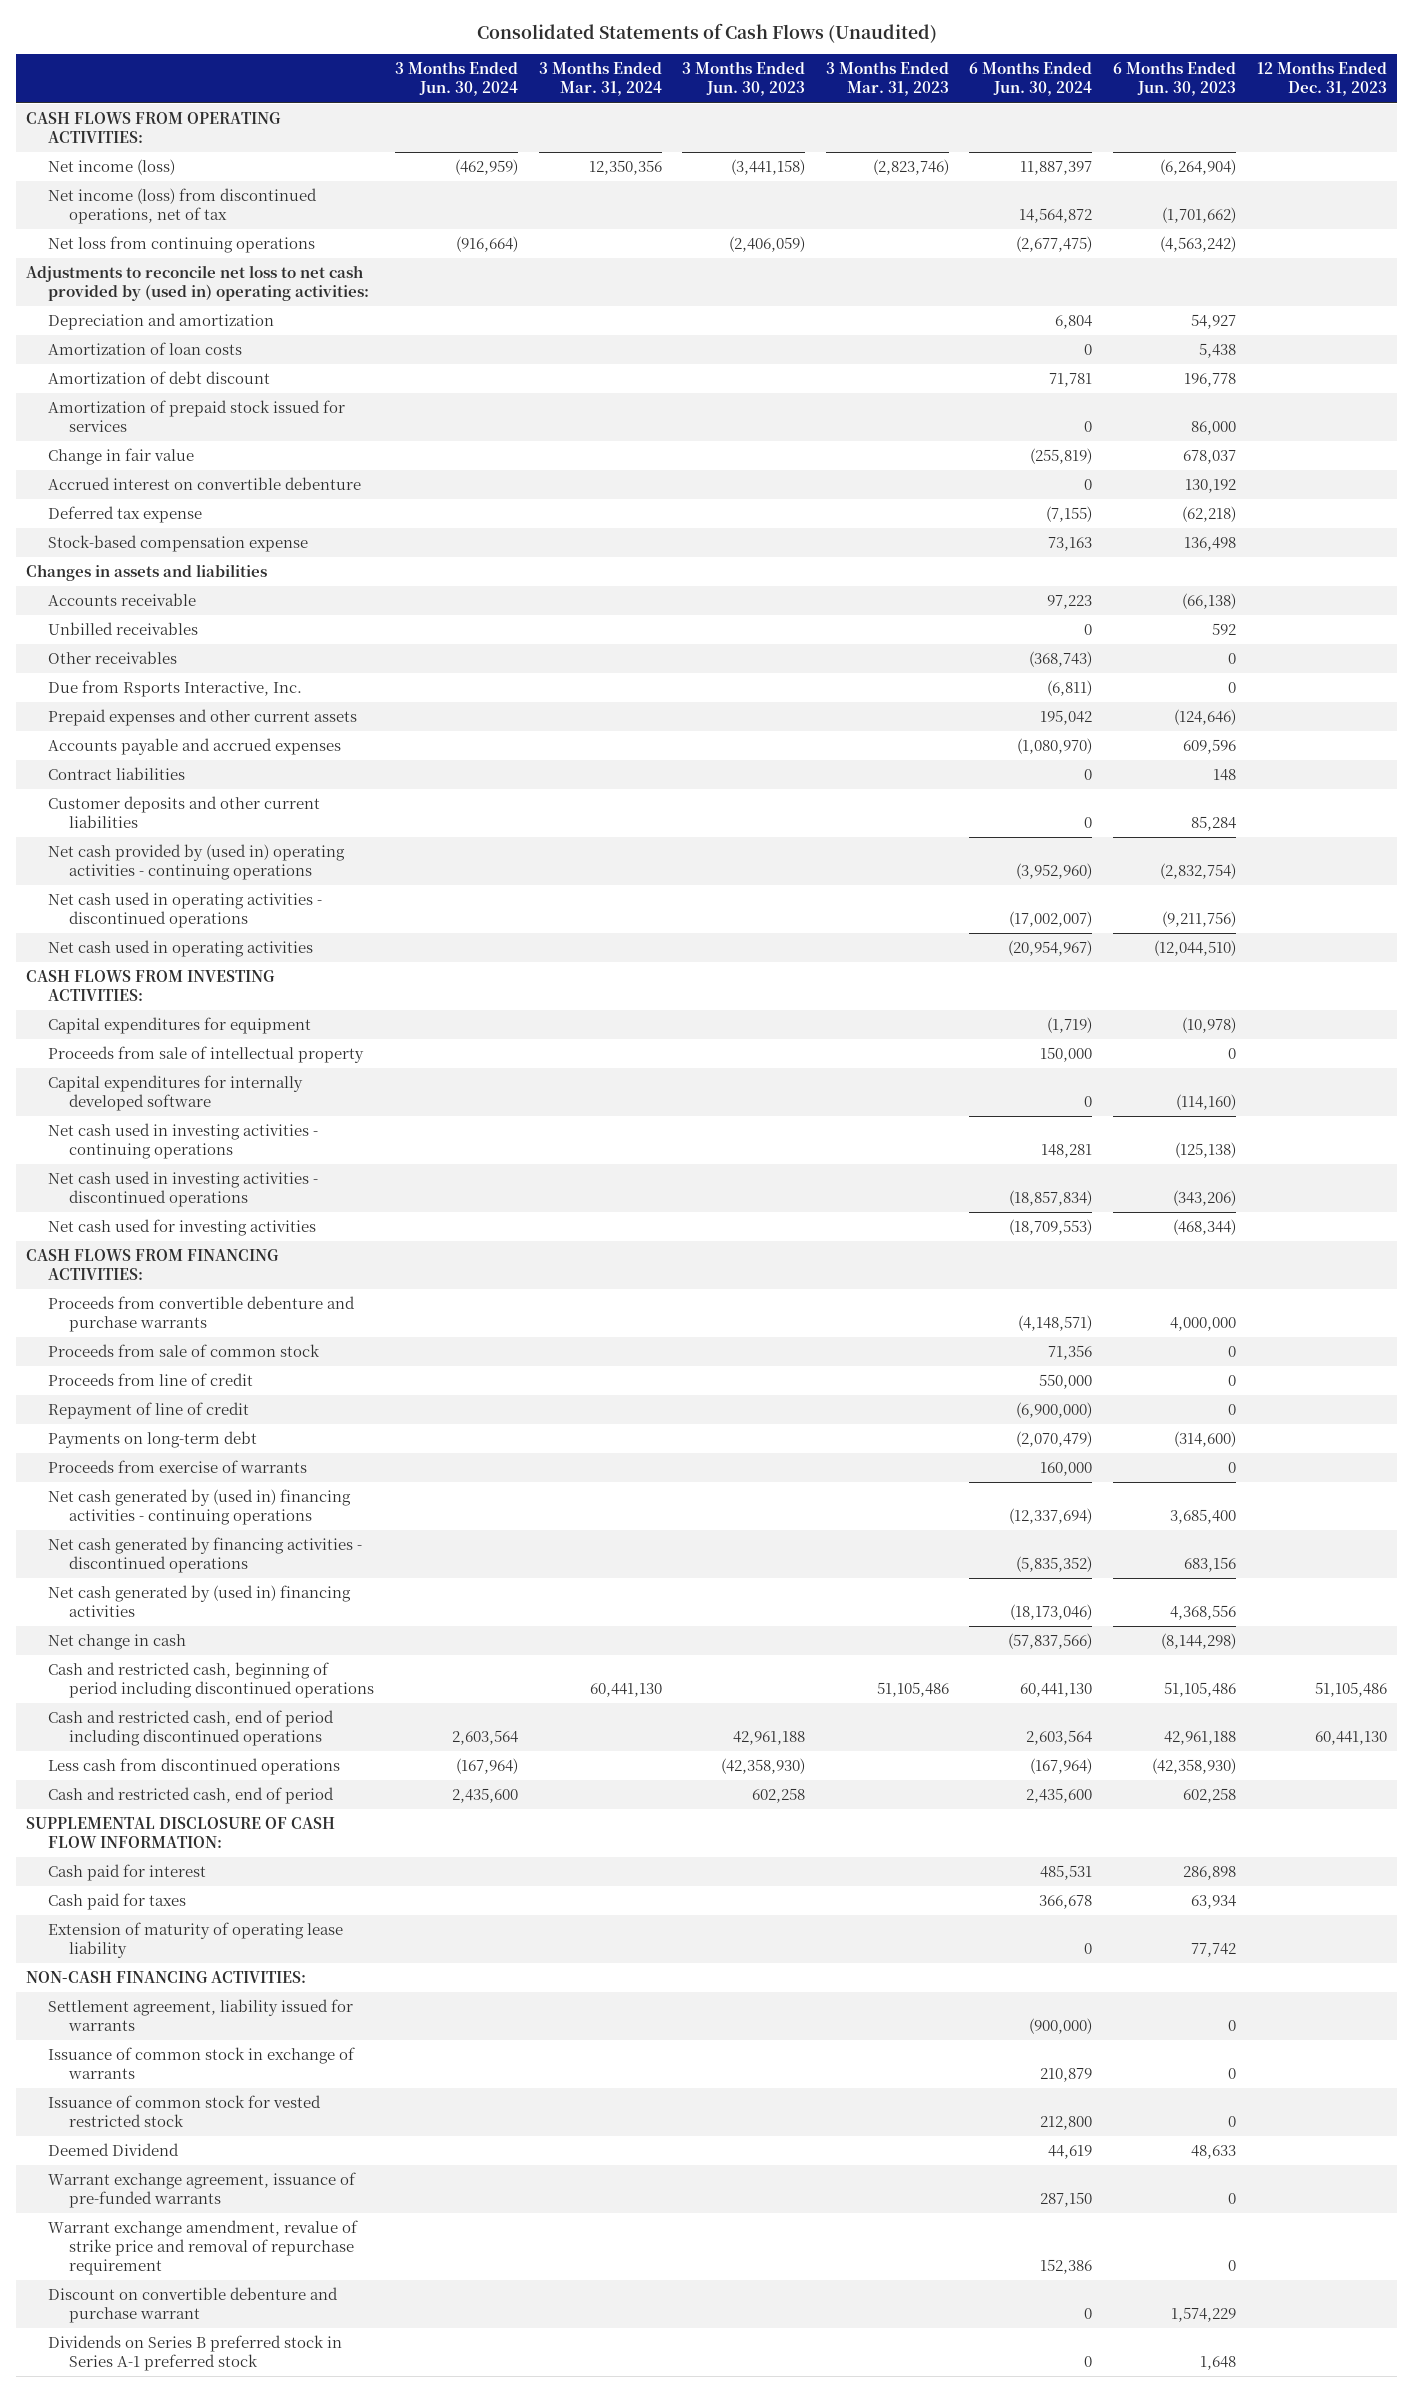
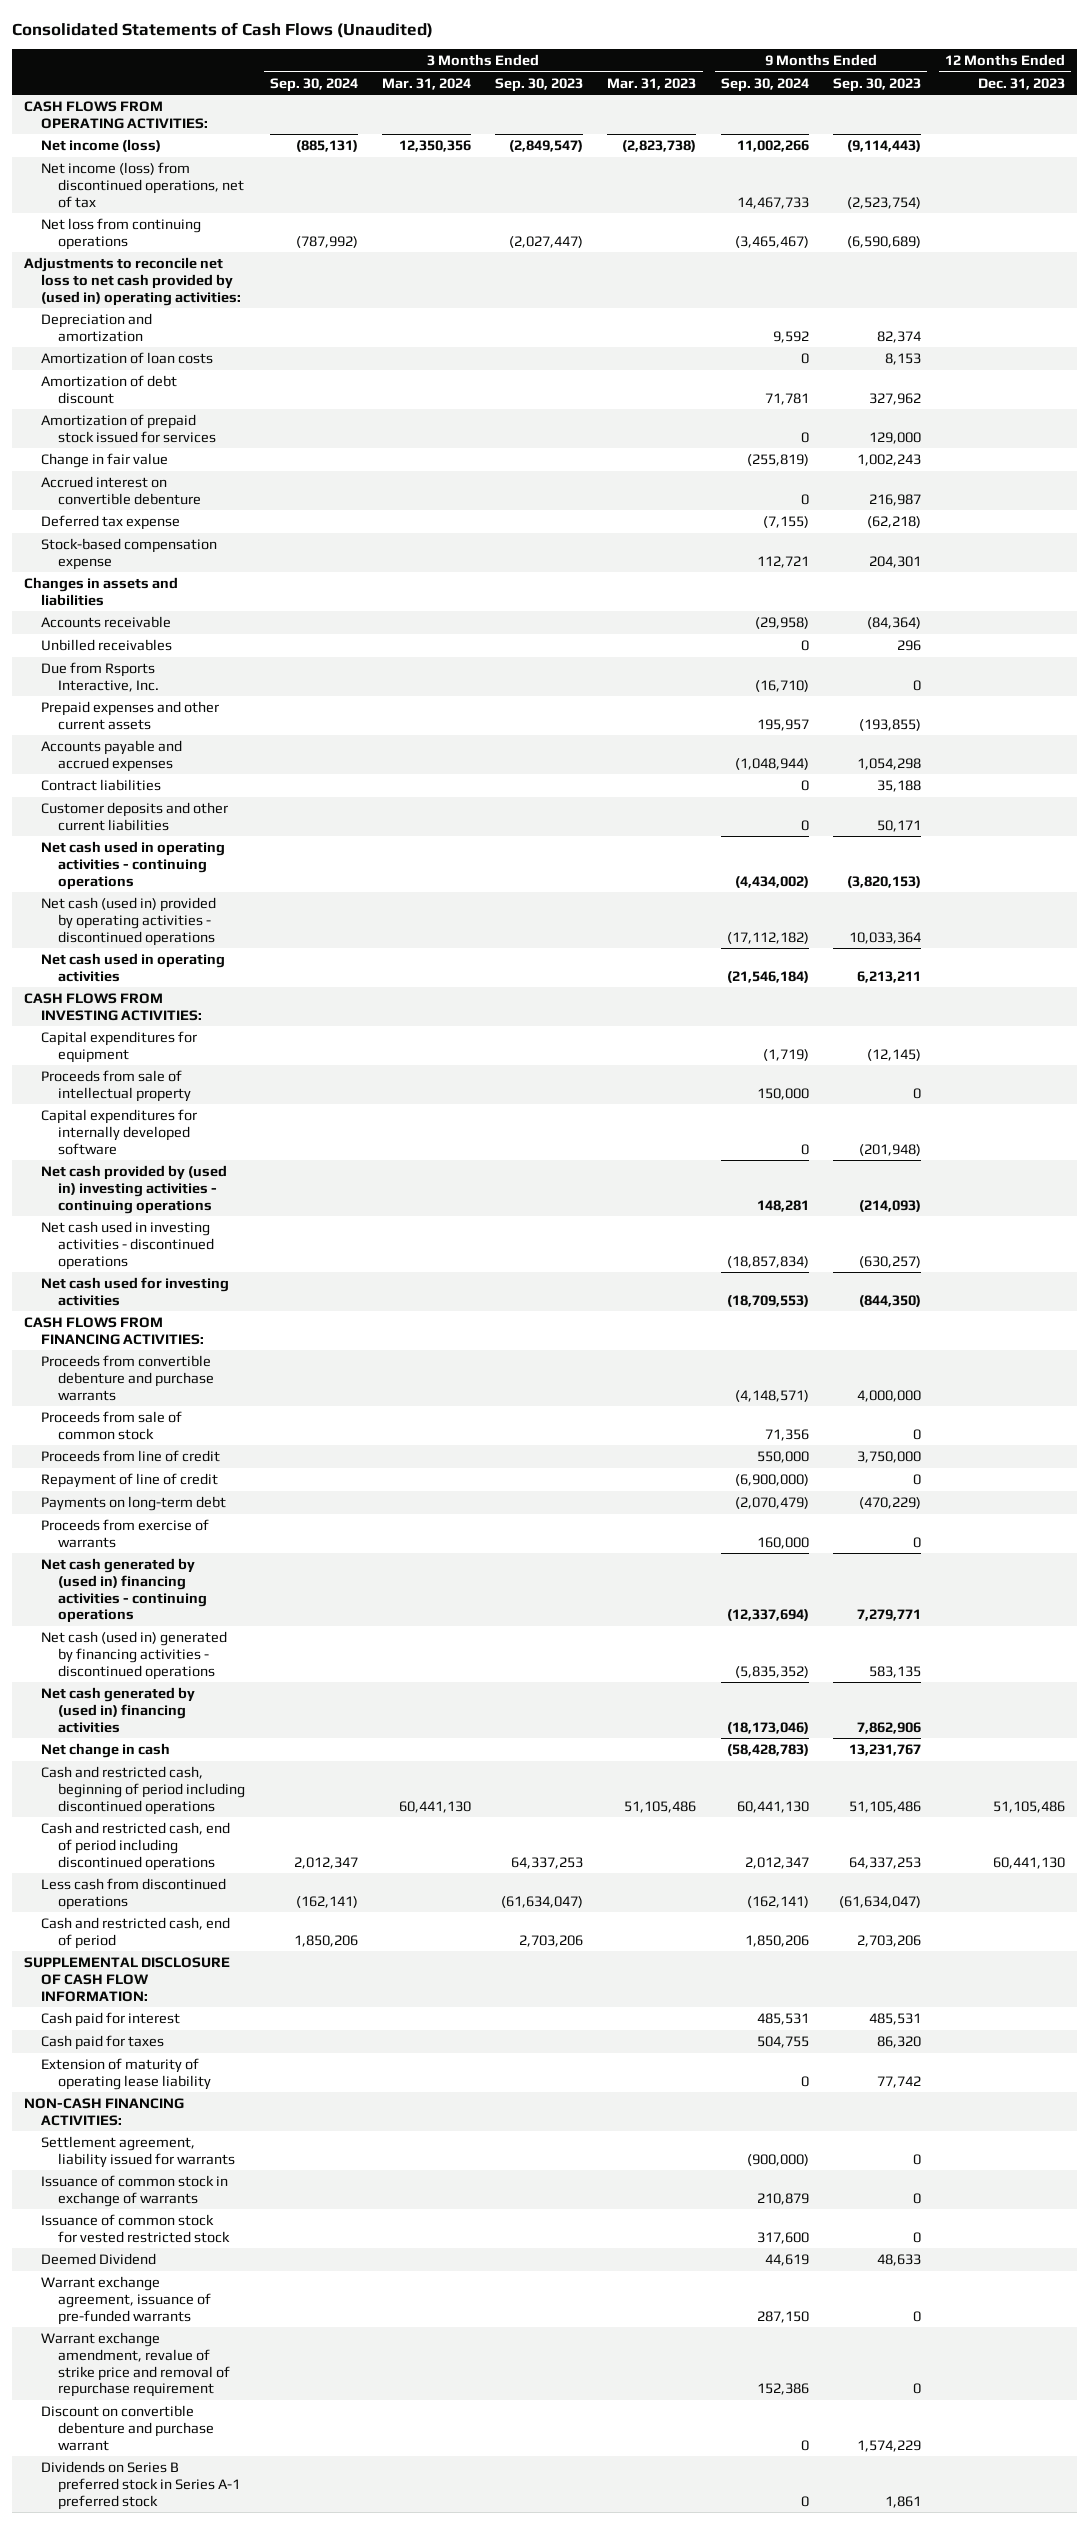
- | 3 Months Ended Jun. 30, 2024 | 3 Months Ended Mar. 31, 2024 | 3 Months Ended Jun. 30, 2023 | 3 Months Ended Mar. 31, 2023 | 6 Months Ended Jun. 30, 2024 | 6 Months Ended Jun. 30, 2023 | 12 Months Ended Dec. 31, 2023
+ | 3 Months Ended Sep. 30, 2024 | 3 Months Ended Mar. 31, 2024 | 3 Months Ended Sep. 30, 2023 | 3 Months Ended Mar. 31, 2023 | 9 Months Ended Sep. 30, 2024 | 9 Months Ended Sep. 30, 2023 | 12 Months Ended Dec. 31, 2023
- Net income (loss) | (462,959) | 12,350,356 | (3,441,158) | (2,823,746) | 11,887,397 | (6,264,904) |
+ Net income (loss) | (885,131) | 12,350,356 | (2,849,547) | (2,823,738) | 11,002,266 | (9,114,443) |
- Other receivables | | | | | (368,743) | 0 |
- Net cash provided by (used in) operating activities - continuing operations | | | | | (3,952,960) | (2,832,754) |
- Net cash used in operating activities - discontinued operations | | | | | (17,002,007) | (9,211,756) |
+ Net cash used in operating activities - continuing operations | | | | | (4,434,002) | (3,820,153) |
+ Net cash (used in) provided by operating activities - discontinued operations | | | | | (17,112,182) | 10,033,364 |
- Net cash used in investing activities - continuing operations | | | | | 148,281 | (125,138) |
+ Net cash provided by (used in) investing activities - continuing operations | | | | | 148,281 | (214,093) |
- Net cash generated by financing activities - discontinued operations | | | | | (5,835,352) | 683,156 |
+ Net cash (used in) generated by financing activities - discontinued operations | | | | | (5,835,352) | 583,135 |

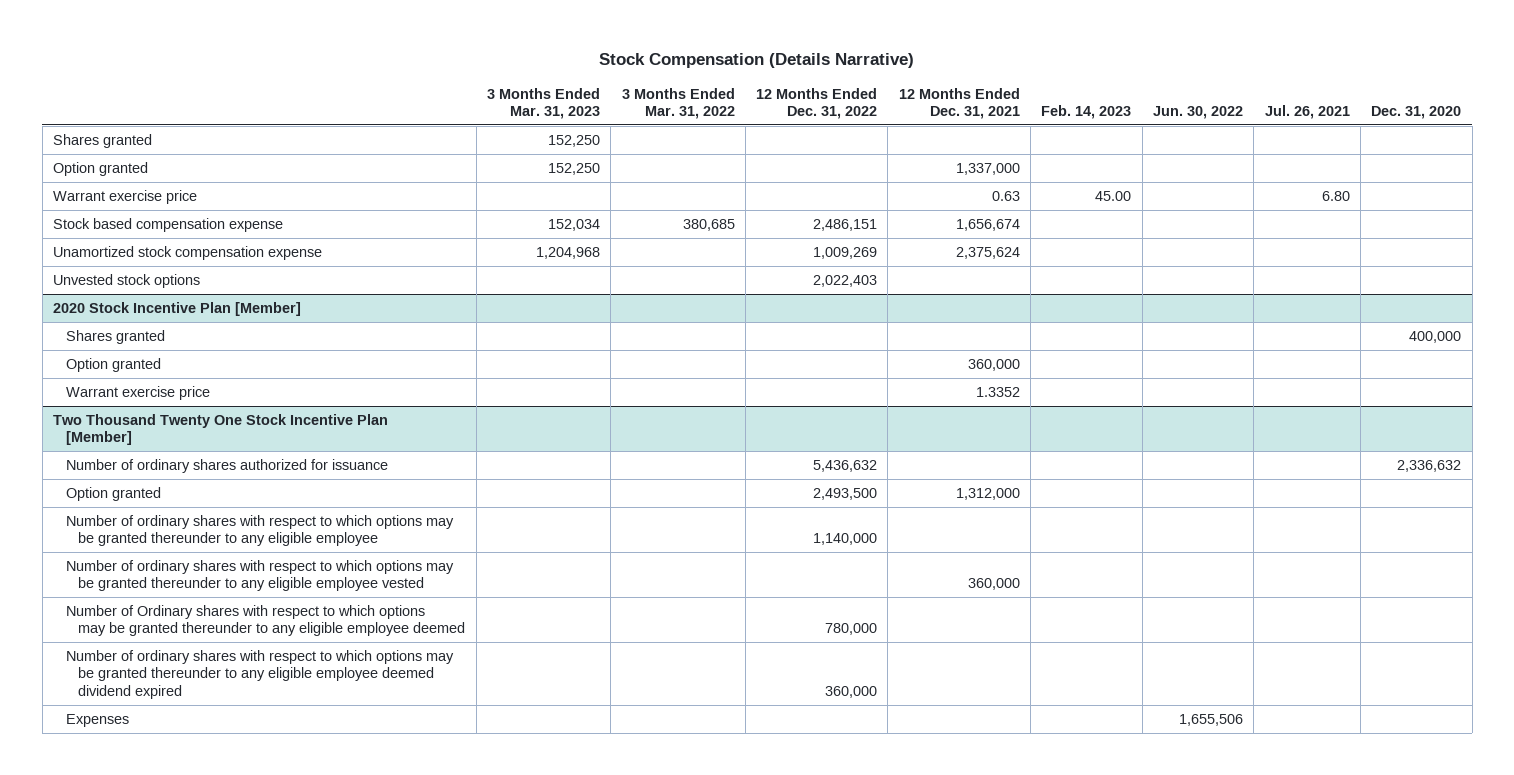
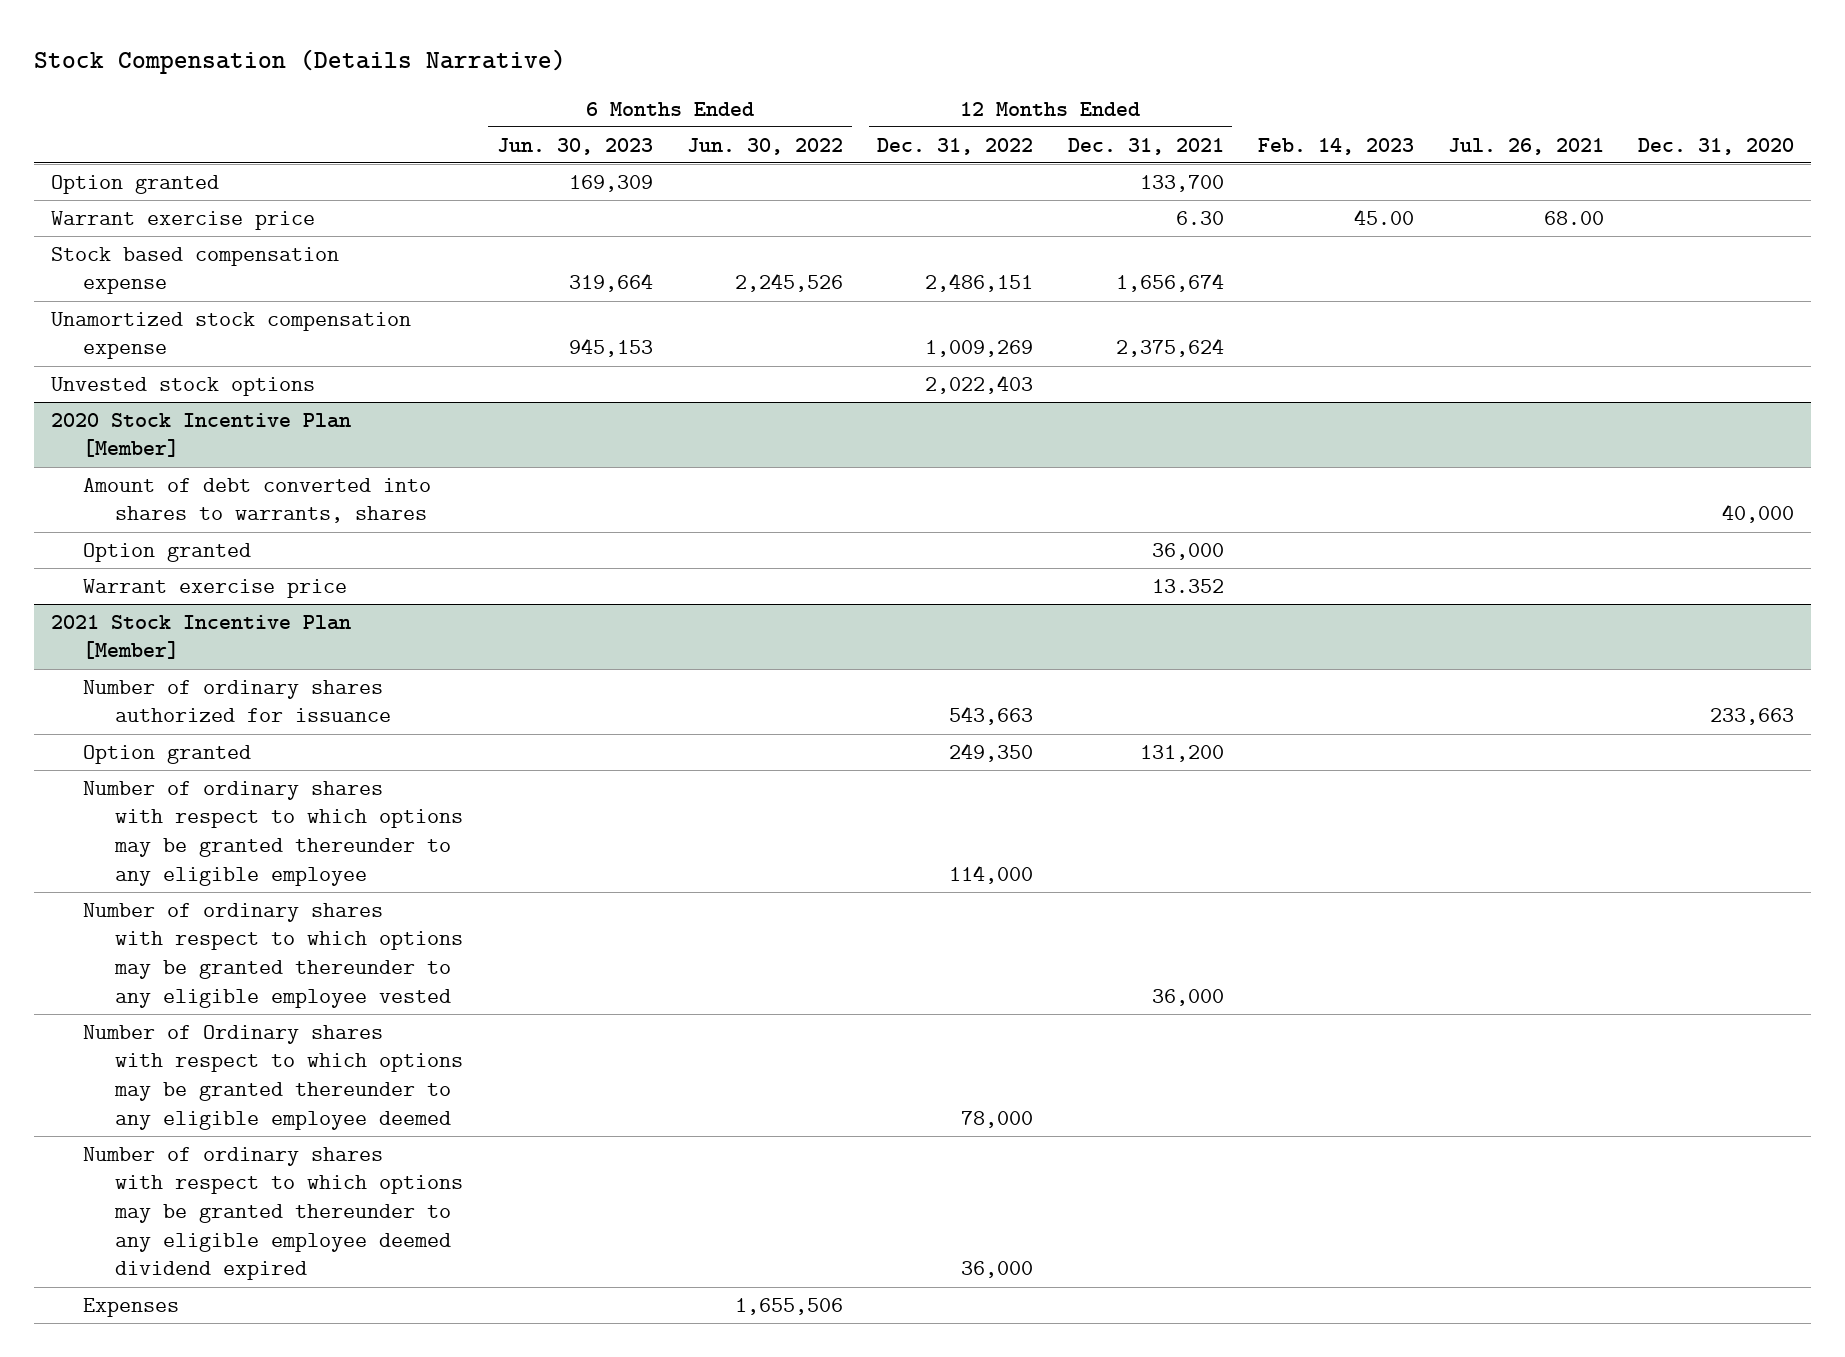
- | 3 Months Ended Mar. 31, 2023 | 3 Months Ended Mar. 31, 2022 | 12 Months Ended Dec. 31, 2022 | 12 Months Ended Dec. 31, 2021 | Feb. 14, 2023 | Jun. 30, 2022 | Jul. 26, 2021 | Dec. 31, 2020
+ | 6 Months Ended Jun. 30, 2023 | 6 Months Ended Jun. 30, 2022 | 12 Months Ended Dec. 31, 2022 | 12 Months Ended Dec. 31, 2021 | Feb. 14, 2023 | Jul. 26, 2021 | Dec. 31, 2020
- Shares granted | 152,250 | | | | | | |
- Option granted | 152,250 | | | 1,337,000 | | | |
- Warrant exercise price | | | | 0.63 | 45.00 | | 6.80 |
+ Option granted | 169,309 | | | 133,700 | | |
+ Warrant exercise price | | | | 6.30 | 45.00 | 68.00 |
@ 2020 Stock Incentive Plan [Member]
- Shares granted | | | | | | | | 400,000
- Option granted | | | | 360,000 | | | |
- Warrant exercise price | | | | 1.3352 | | | |
- Two Thousand Twenty One Stock Incentive Plan [Member]
- Number of ordinary shares authorized for issuance | | | 5,436,632 | | | | | 2,336,632
- Option granted | | | 2,493,500 | 1,312,000 | | | |
- Number of ordinary shares with respect to which options may be granted thereunder to any eligible employee | | | 1,140,000 | | | | |
- Number of ordinary shares with respect to which options may be granted thereunder to any eligible employee vested | | | | 360,000 | | | |
- Number of Ordinary shares with respect to which options may be granted thereunder to any eligible employee deemed | | | 780,000 | | | | |
- Number of ordinary shares with respect to which options may be granted thereunder to any eligible employee deemed dividend expired | | | 360,000 | | | | |
@ 2020 Stock Incentive Plan [Member]
+ Amount of debt converted into shares to warrants, shares | | | | | | | 40,000
+ Option granted | | | | 36,000 | | |
+ Warrant exercise price | | | | 13.352 | | |
+ 2021 Stock Incentive Plan [Member]
+ Number of ordinary shares authorized for issuance | | | 543,663 | | | | 233,663
+ Option granted | | | 249,350 | 131,200 | | |
+ Number of ordinary shares with respect to which options may be granted thereunder to any eligible employee | | | 114,000 | | | |
+ Number of ordinary shares with respect to which options may be granted thereunder to any eligible employee vested | | | | 36,000 | | |
+ Number of Ordinary shares with respect to which options may be granted thereunder to any eligible employee deemed | | | 78,000 | | | |
+ Number of ordinary shares with respect to which options may be granted thereunder to any eligible employee deemed dividend expired | | | 36,000 | | | |

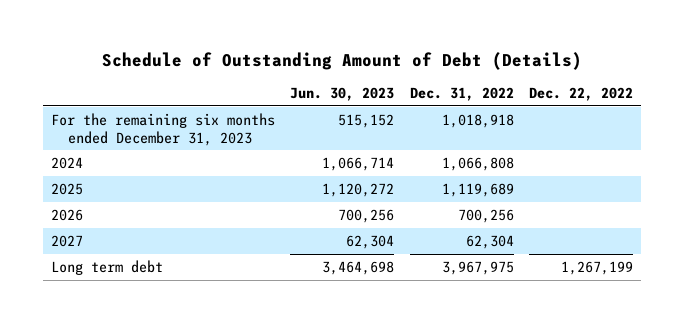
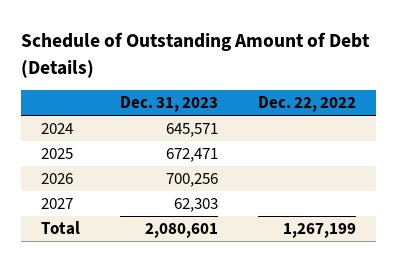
- | Jun. 30, 2023 | Dec. 31, 2022 | Dec. 22, 2022
+ | Dec. 31, 2023 | Dec. 22, 2022
- For the remaining six months ended December 31, 2023 | 515,152 | 1,018,918 |
- Long term debt | 3,464,698 | 3,967,975 | 1,267,199
+ Total | 2,080,601 | 1,267,199

